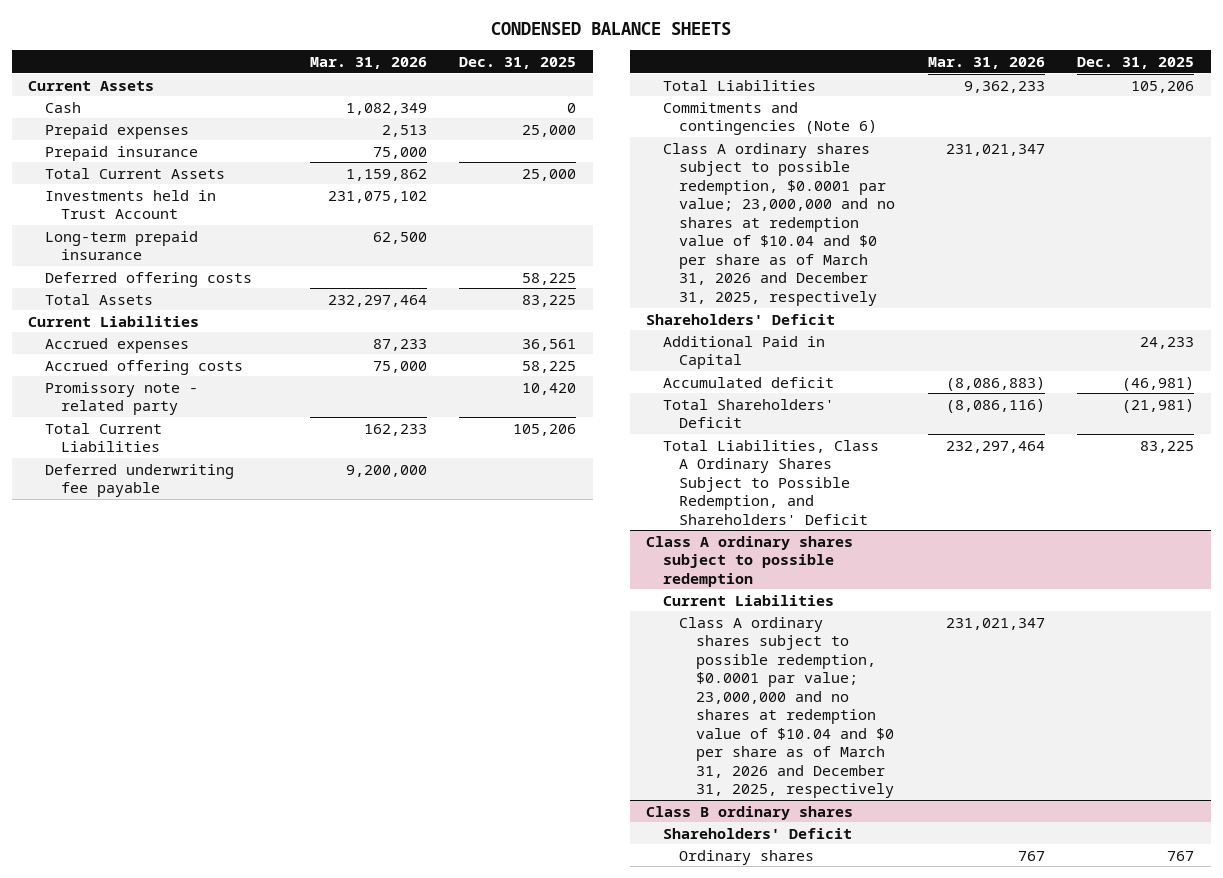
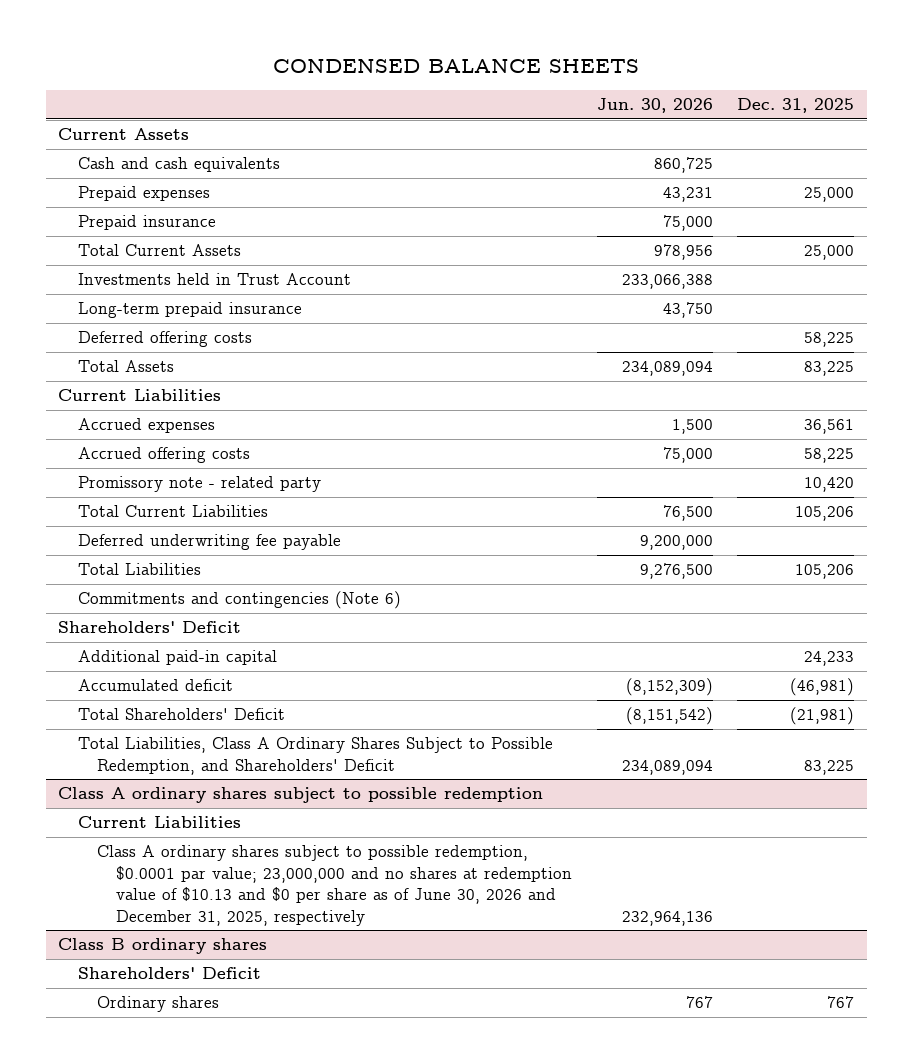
- | Mar. 31, 2026 | Dec. 31, 2025
+ | Jun. 30, 2026 | Dec. 31, 2025
- Cash | 1,082,349 | 0
+ Cash and cash equivalents | 860,725 |
- Class A ordinary shares subject to possible redemption, $0.0001 par value; 23,000,000 and no shares at redemption value of $10.04 and $0 per share as of March 31, 2026 and December 31, 2025, respectively | 231,021,347 |
- Additional Paid in Capital | | 24,233
+ Additional paid-in capital | | 24,233
@ Class A ordinary shares subject to possible redemption
- Class A ordinary shares subject to possible redemption, $0.0001 par value; 23,000,000 and no shares at redemption value of $10.04 and $0 per share as of March 31, 2026 and December 31, 2025, respectively | 231,021,347 |
+ Class A ordinary shares subject to possible redemption, $0.0001 par value; 23,000,000 and no shares at redemption value of $10.13 and $0 per share as of June 30, 2026 and December 31, 2025, respectively | 232,964,136 |

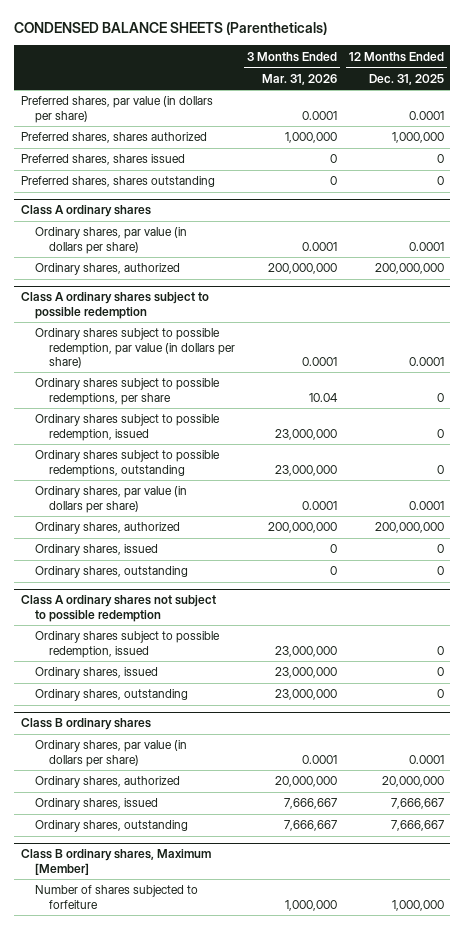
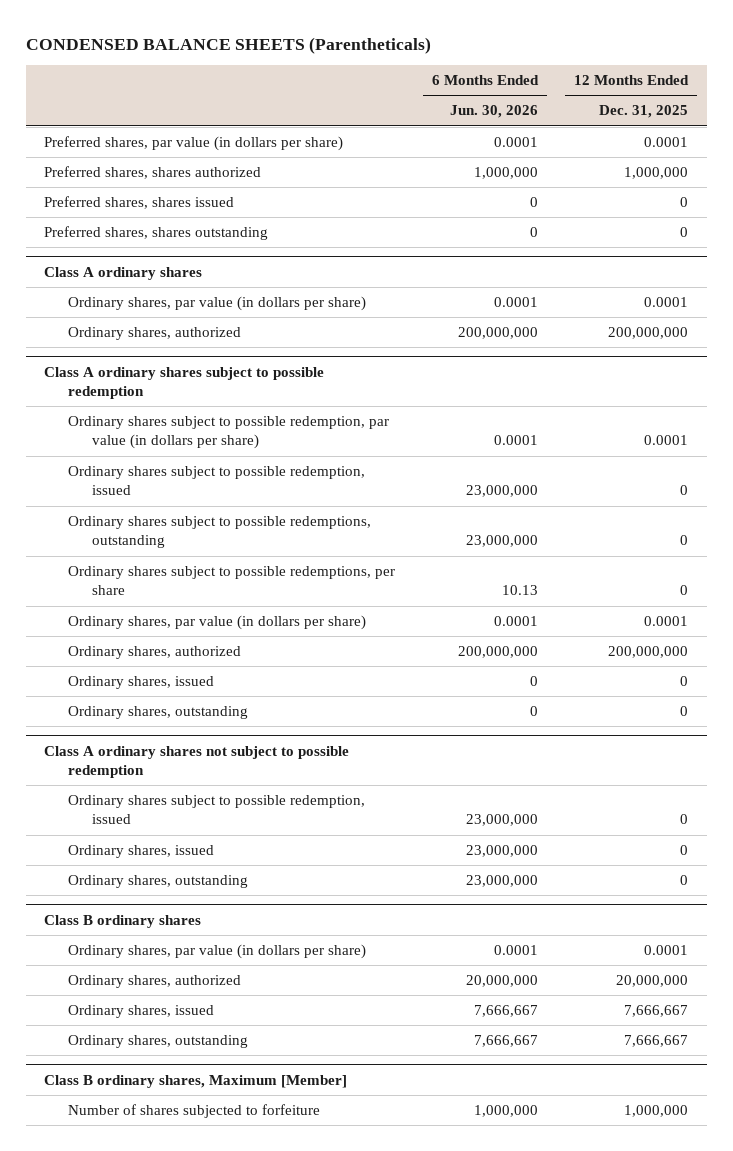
- | 3 Months Ended Mar. 31, 2026 | 12 Months Ended Dec. 31, 2025
+ | 6 Months Ended Jun. 30, 2026 | 12 Months Ended Dec. 31, 2025
@ Class A ordinary shares subject to possible redemption
moved down: Ordinary shares subject to possible redemptions, per share | 10.13 | 0

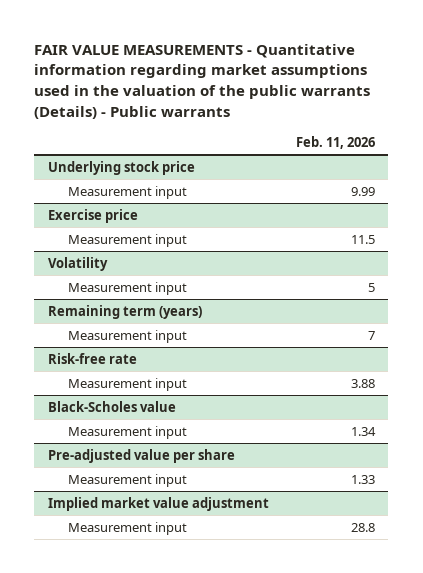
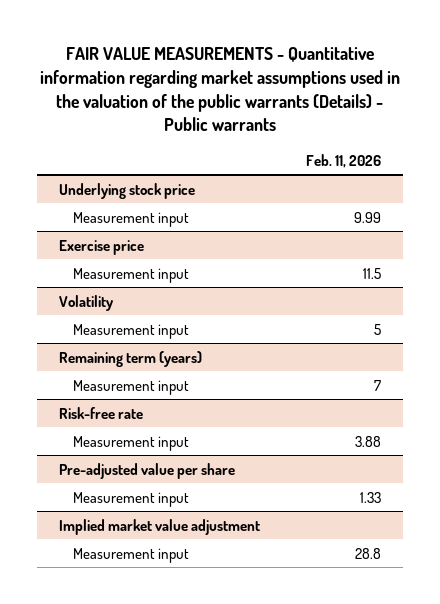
- Black-Scholes value
- Measurement input | 1.34

